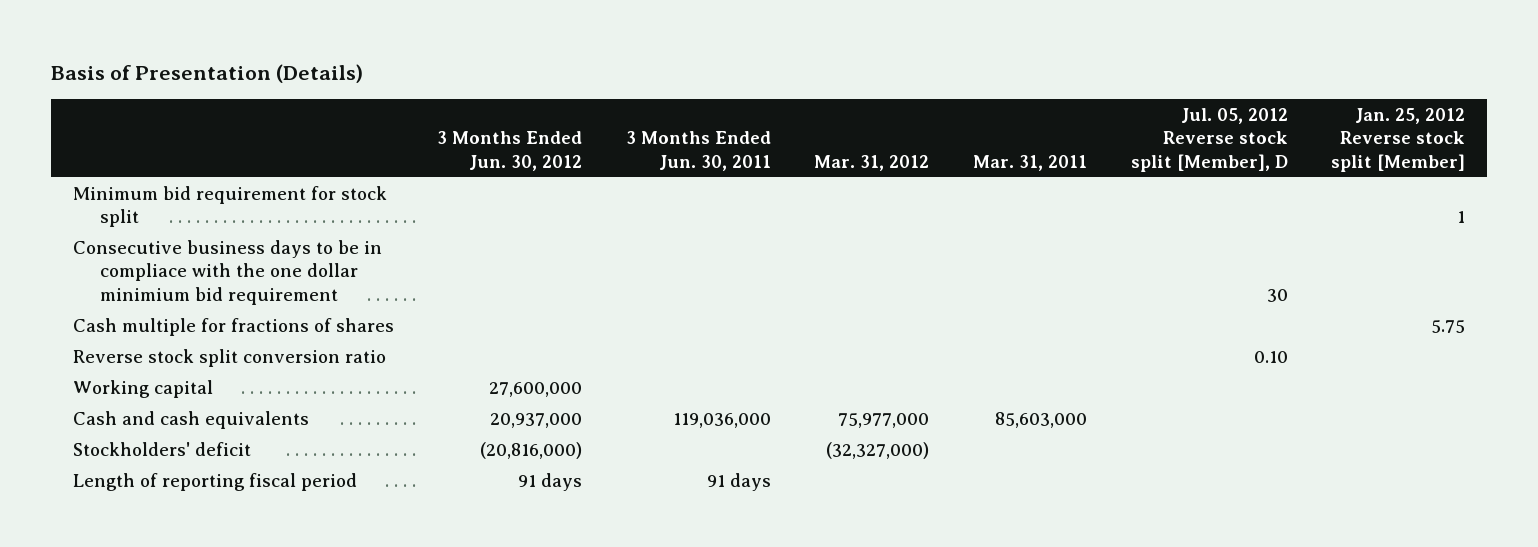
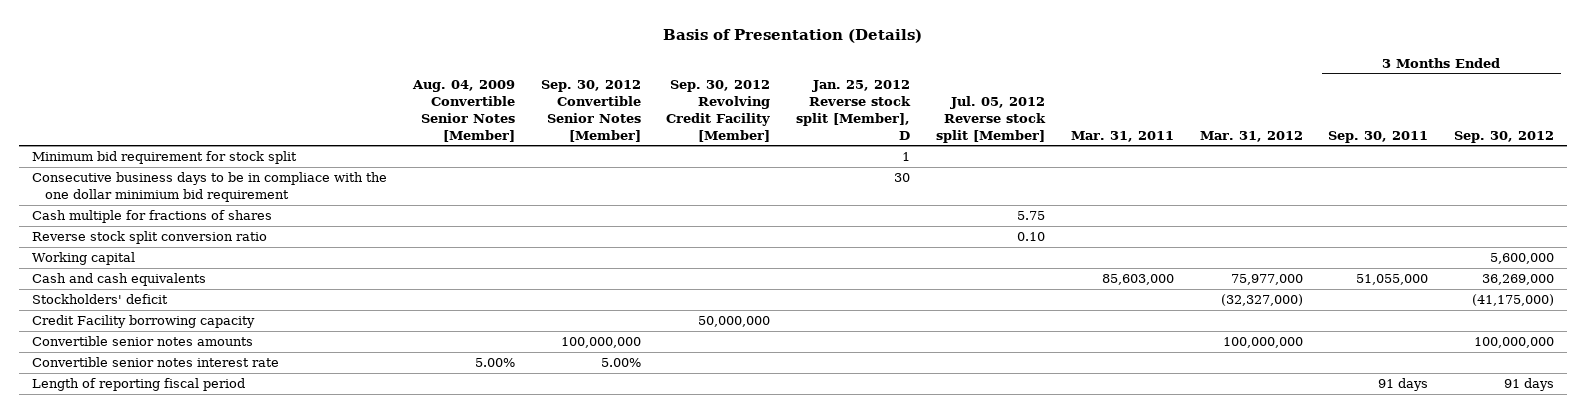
- | 3 Months Ended Jun. 30, 2012 | 3 Months Ended Jun. 30, 2011 | Mar. 31, 2012 | Mar. 31, 2011 | Jul. 05, 2012 Reverse stock split [Member], D | Jan. 25, 2012 Reverse stock split [Member]
+ | Aug. 04, 2009 Convertible Senior Notes [Member] | Sep. 30, 2012 Convertible Senior Notes [Member] | Sep. 30, 2012 Revolving Credit Facility [Member] | Jan. 25, 2012 Reverse stock split [Member], D | Jul. 05, 2012 Reverse stock split [Member] | Mar. 31, 2011 | Mar. 31, 2012 | 3 Months Ended Sep. 30, 2011 | 3 Months Ended Sep. 30, 2012
+ Credit Facility borrowing capacity | | | 50,000,000 | | | | | |
+ Convertible senior notes amounts | | 100,000,000 | | | | | 100,000,000 | | 100,000,000
+ Convertible senior notes interest rate | 5.00% | 5.00% | | | | | | |

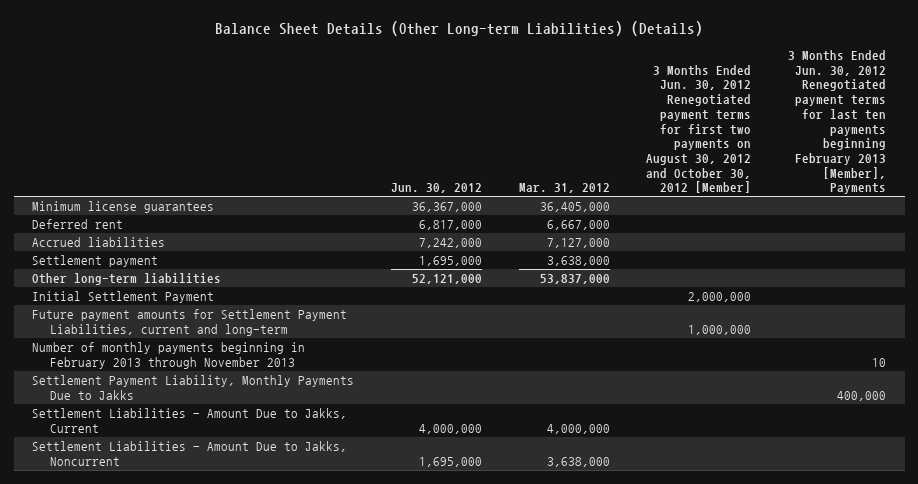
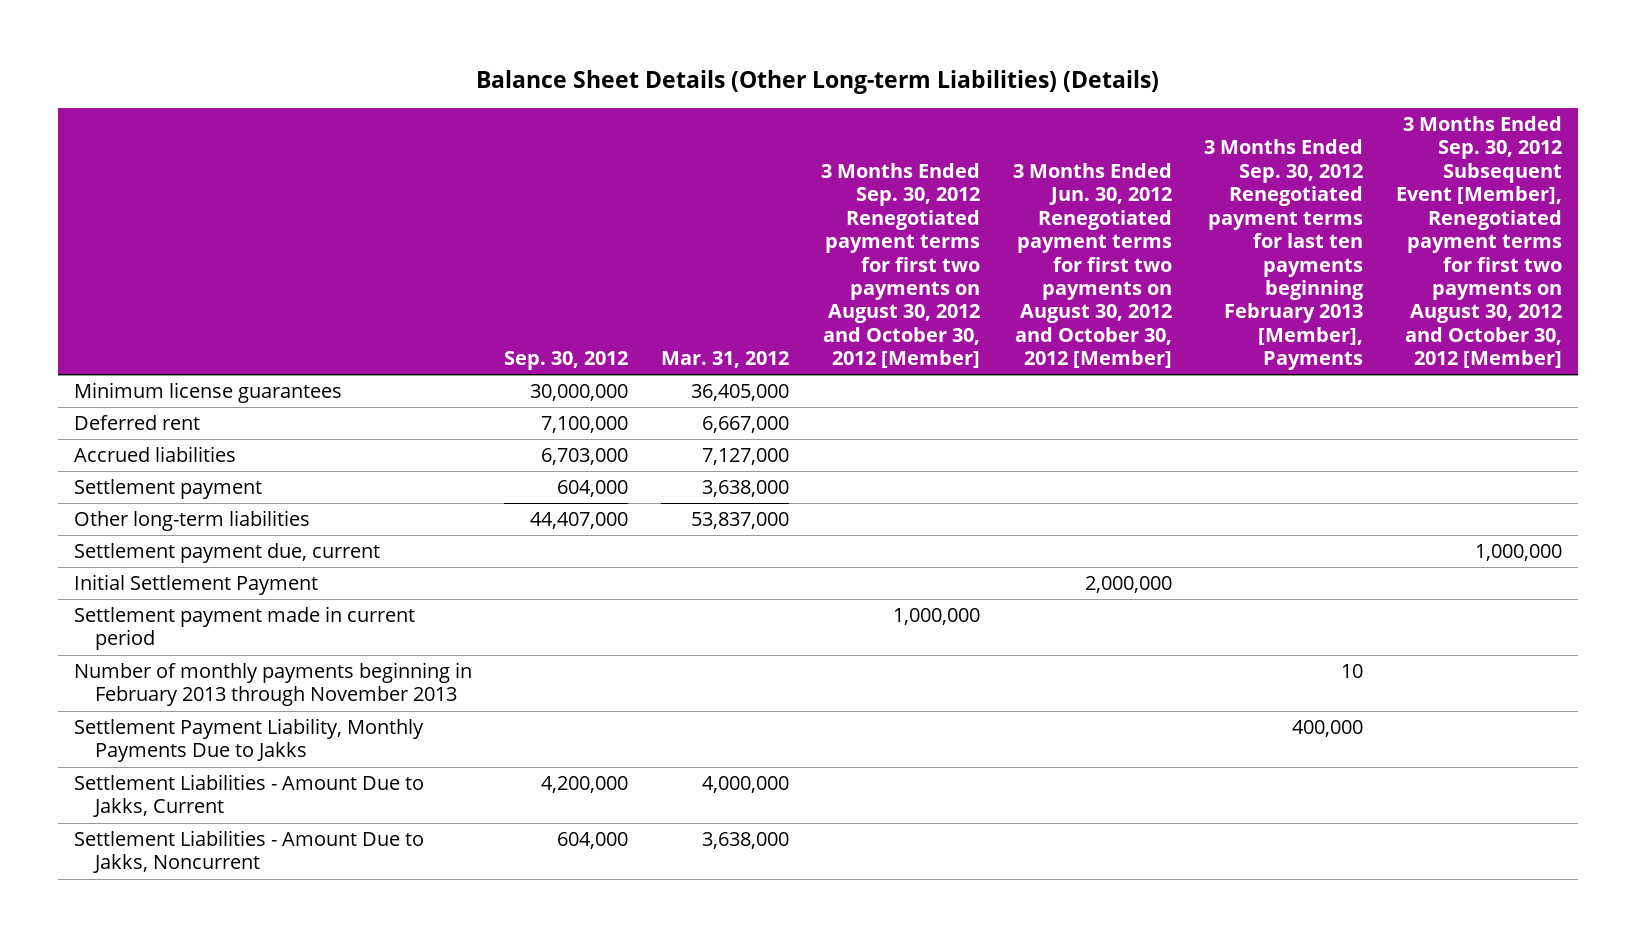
- | Jun. 30, 2012 | Mar. 31, 2012 | 3 Months Ended Jun. 30, 2012 Renegotiated payment terms for first two payments on August 30, 2012 and October 30, 2012 [Member] | 3 Months Ended Jun. 30, 2012 Renegotiated payment terms for last ten payments beginning February 2013 [Member], Payments
+ | Sep. 30, 2012 | Mar. 31, 2012 | 3 Months Ended Sep. 30, 2012 Renegotiated payment terms for first two payments on August 30, 2012 and October 30, 2012 [Member] | 3 Months Ended Jun. 30, 2012 Renegotiated payment terms for first two payments on August 30, 2012 and October 30, 2012 [Member] | 3 Months Ended Sep. 30, 2012 Renegotiated payment terms for last ten payments beginning February 2013 [Member], Payments | 3 Months Ended Sep. 30, 2012 Subsequent Event [Member], Renegotiated payment terms for first two payments on August 30, 2012 and October 30, 2012 [Member]
+ Settlement payment due, current | | | | | | 1,000,000
- Future payment amounts for Settlement Payment Liabilities, current and long-term | | | 1,000,000 |
+ Settlement payment made in current period | | | 1,000,000 | | |

